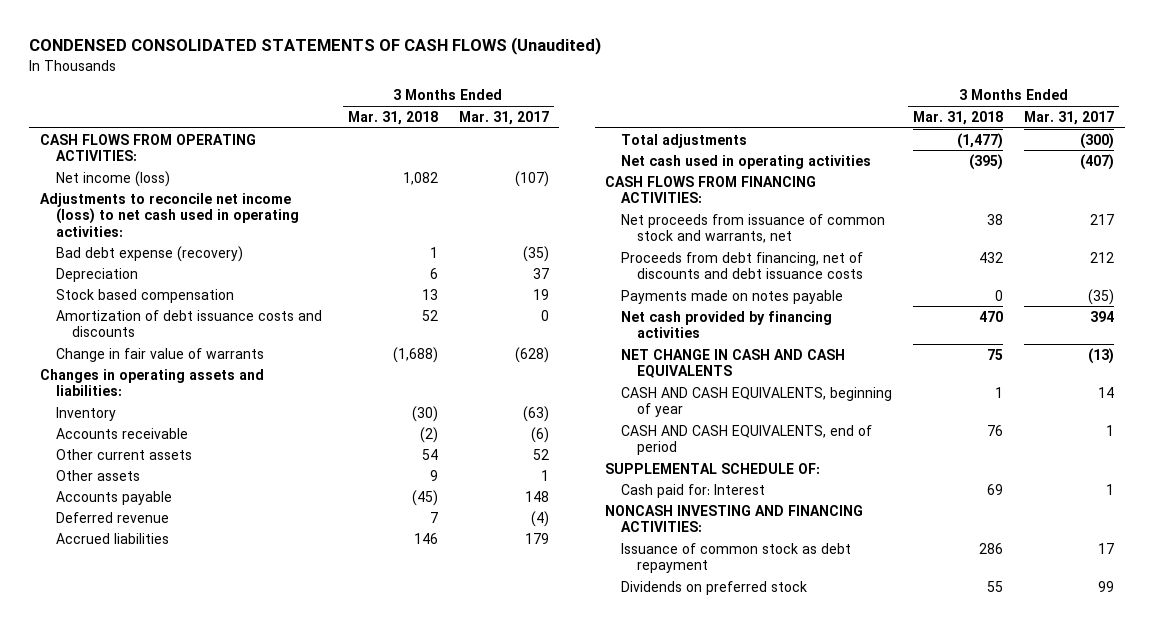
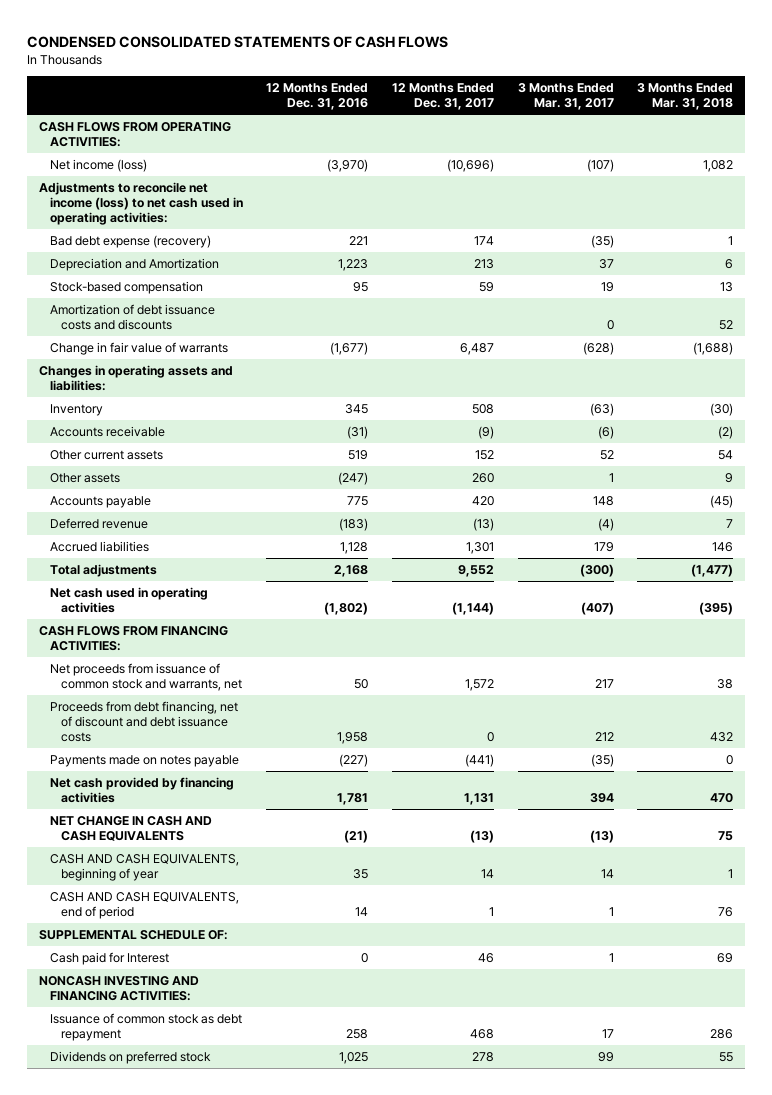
- CONDENSED CONSOLIDATED STATEMENTS OF CASH FLOWS (Unaudited)
+ CONDENSED CONSOLIDATED STATEMENTS OF CASH FLOWS
- | 3 Months Ended Mar. 31, 2018 | 3 Months Ended Mar. 31, 2017
+ | 12 Months Ended Dec. 31, 2016 | 12 Months Ended Dec. 31, 2017 | 3 Months Ended Mar. 31, 2017 | 3 Months Ended Mar. 31, 2018
- Depreciation | 6 | 37
- Stock based compensation | 13 | 19
+ Depreciation and Amortization | 1,223 | 213 | 37 | 6
+ Stock-based compensation | 95 | 59 | 19 | 13
- Proceeds from debt financing, net of discounts and debt issuance costs | 432 | 212
+ Proceeds from debt financing, net of discount and debt issuance costs | 1,958 | 0 | 212 | 432
- Cash paid for: Interest | 69 | 1
+ Cash paid for Interest | 0 | 46 | 1 | 69

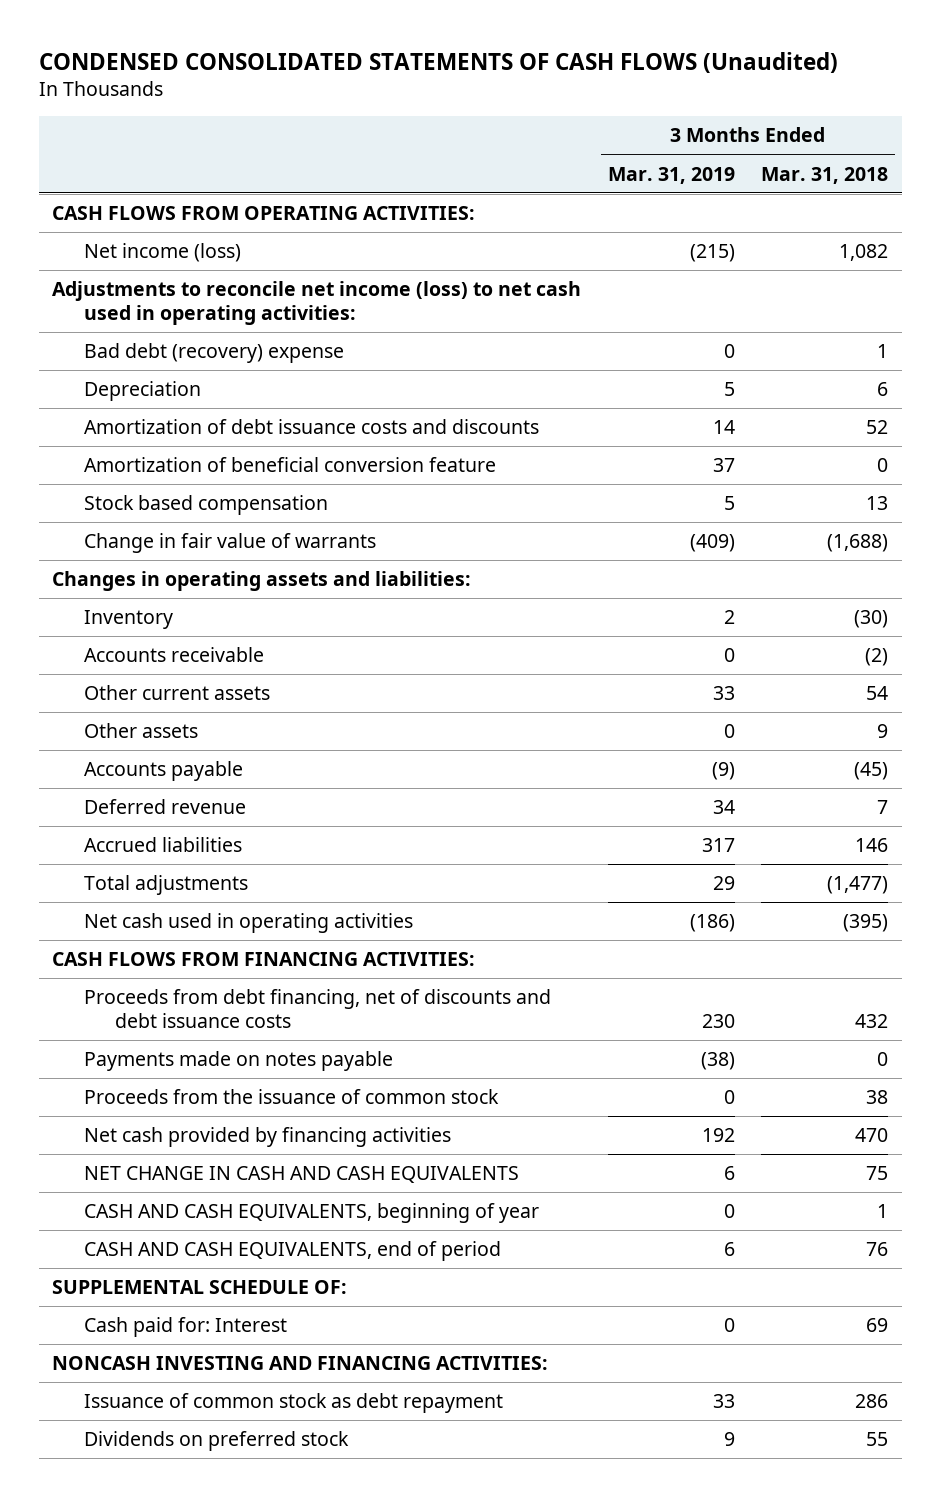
- CONDENSED CONSOLIDATED STATEMENTS OF CASH FLOWS
+ CONDENSED CONSOLIDATED STATEMENTS OF CASH FLOWS (Unaudited)
- | 12 Months Ended Dec. 31, 2016 | 12 Months Ended Dec. 31, 2017 | 3 Months Ended Mar. 31, 2017 | 3 Months Ended Mar. 31, 2018
+ | 3 Months Ended Mar. 31, 2019 | 3 Months Ended Mar. 31, 2018
- Bad debt expense (recovery) | 221 | 174 | (35) | 1
- Depreciation and Amortization | 1,223 | 213 | 37 | 6
- Stock-based compensation | 95 | 59 | 19 | 13
+ Bad debt (recovery) expense | 0 | 1
+ Depreciation | 5 | 6
+ Amortization of beneficial conversion feature | 37 | 0
+ Stock based compensation | 5 | 13
- Net proceeds from issuance of common stock and warrants, net | 50 | 1,572 | 217 | 38
- Proceeds from debt financing, net of discount and debt issuance costs | 1,958 | 0 | 212 | 432
+ Proceeds from debt financing, net of discounts and debt issuance costs | 230 | 432
+ Proceeds from the issuance of common stock | 0 | 38
- Cash paid for Interest | 0 | 46 | 1 | 69
+ Cash paid for: Interest | 0 | 69

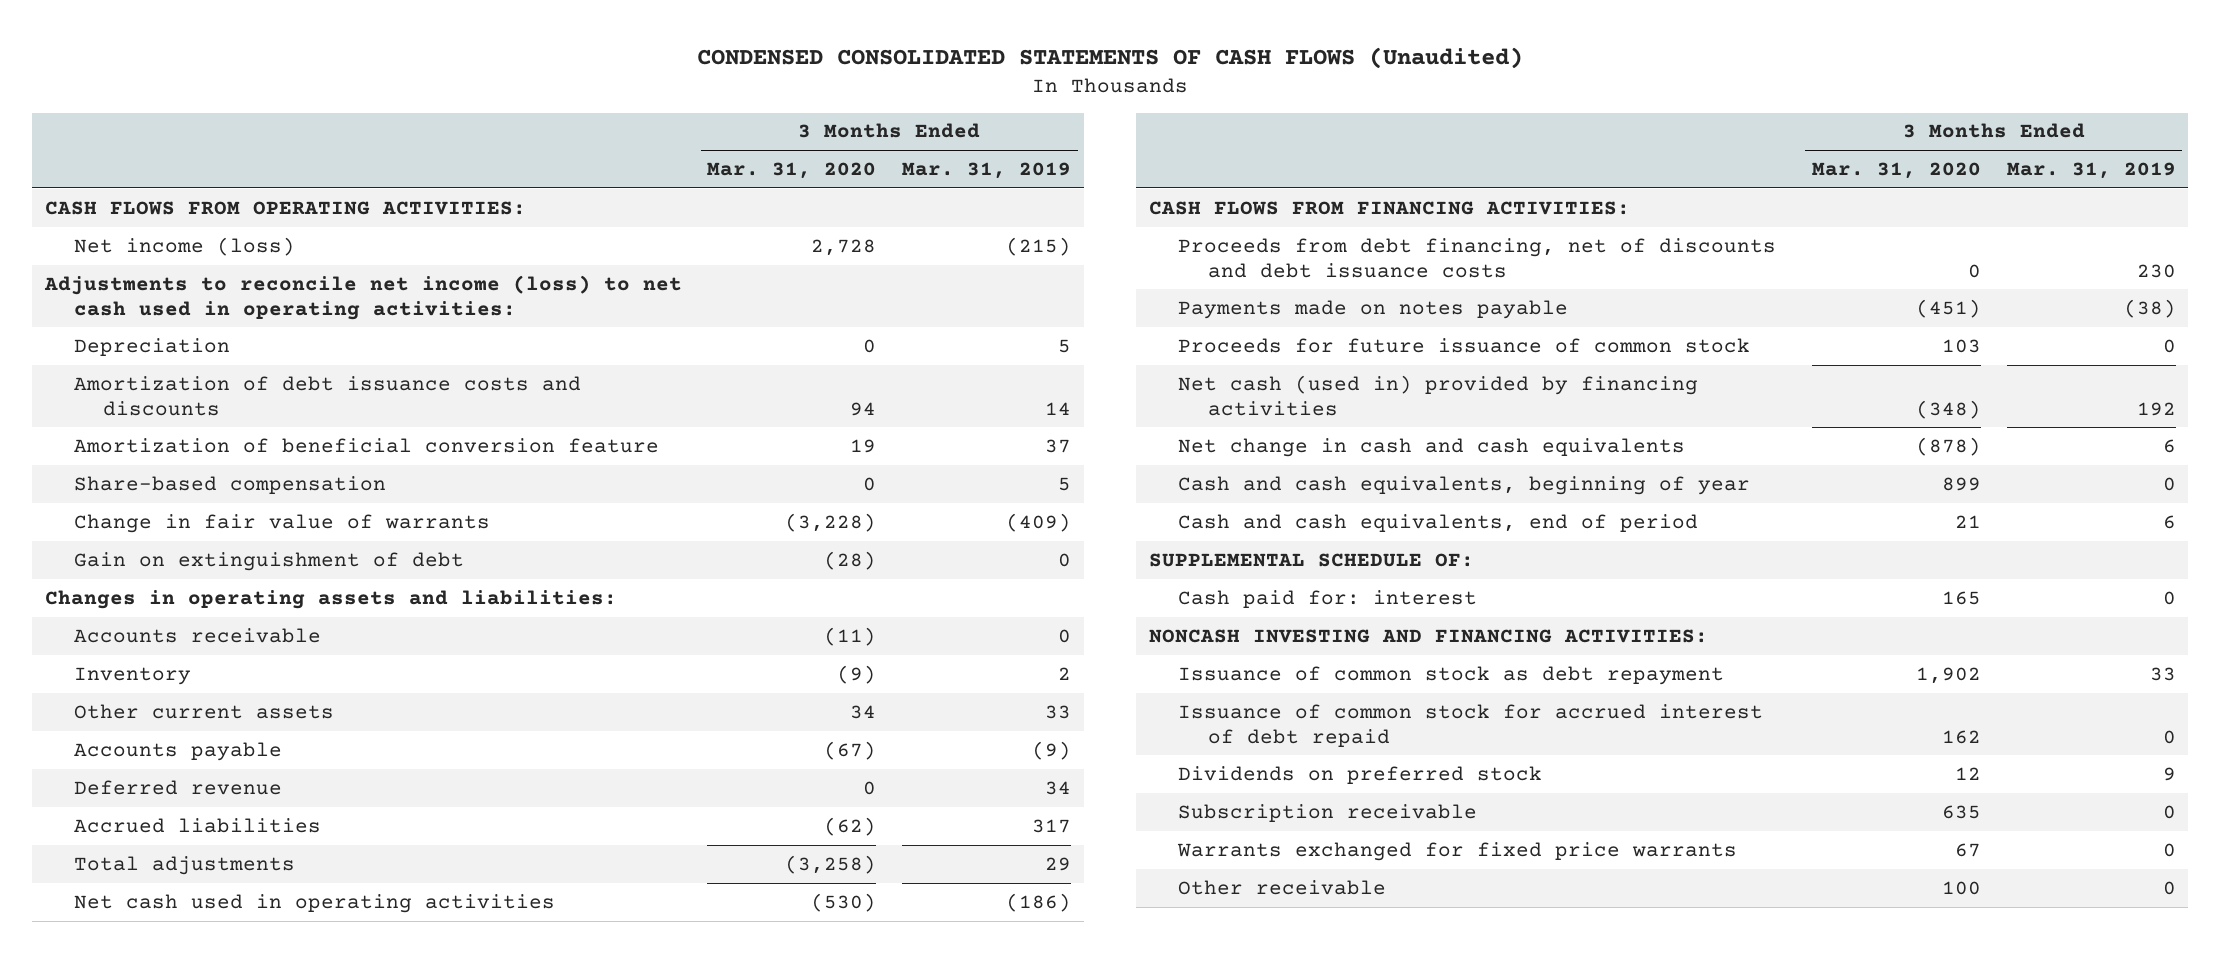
- | 3 Months Ended Mar. 31, 2019 | 3 Months Ended Mar. 31, 2018
+ | 3 Months Ended Mar. 31, 2020 | 3 Months Ended Mar. 31, 2019
- Bad debt (recovery) expense | 0 | 1
- Stock based compensation | 5 | 13
+ Share-based compensation | 0 | 5
+ Gain on extinguishment of debt | (28) | 0
moved down: Inventory | (9) | 2
- Other assets | 0 | 9
- Proceeds from the issuance of common stock | 0 | 38
- Net cash provided by financing activities | 192 | 470
- NET CHANGE IN CASH AND CASH EQUIVALENTS | 6 | 75
- CASH AND CASH EQUIVALENTS, beginning of year | 0 | 1
- CASH AND CASH EQUIVALENTS, end of period | 6 | 76
+ Proceeds for future issuance of common stock | 103 | 0
+ Net cash (used in) provided by financing activities | (348) | 192
+ Net change in cash and cash equivalents | (878) | 6
+ Cash and cash equivalents, beginning of year | 899 | 0
+ Cash and cash equivalents, end of period | 21 | 6
- Cash paid for: Interest | 0 | 69
+ Cash paid for: interest | 165 | 0
+ Issuance of common stock for accrued interest of debt repaid | 162 | 0
+ Subscription receivable | 635 | 0
+ Warrants exchanged for fixed price warrants | 67 | 0
+ Other receivable | 100 | 0

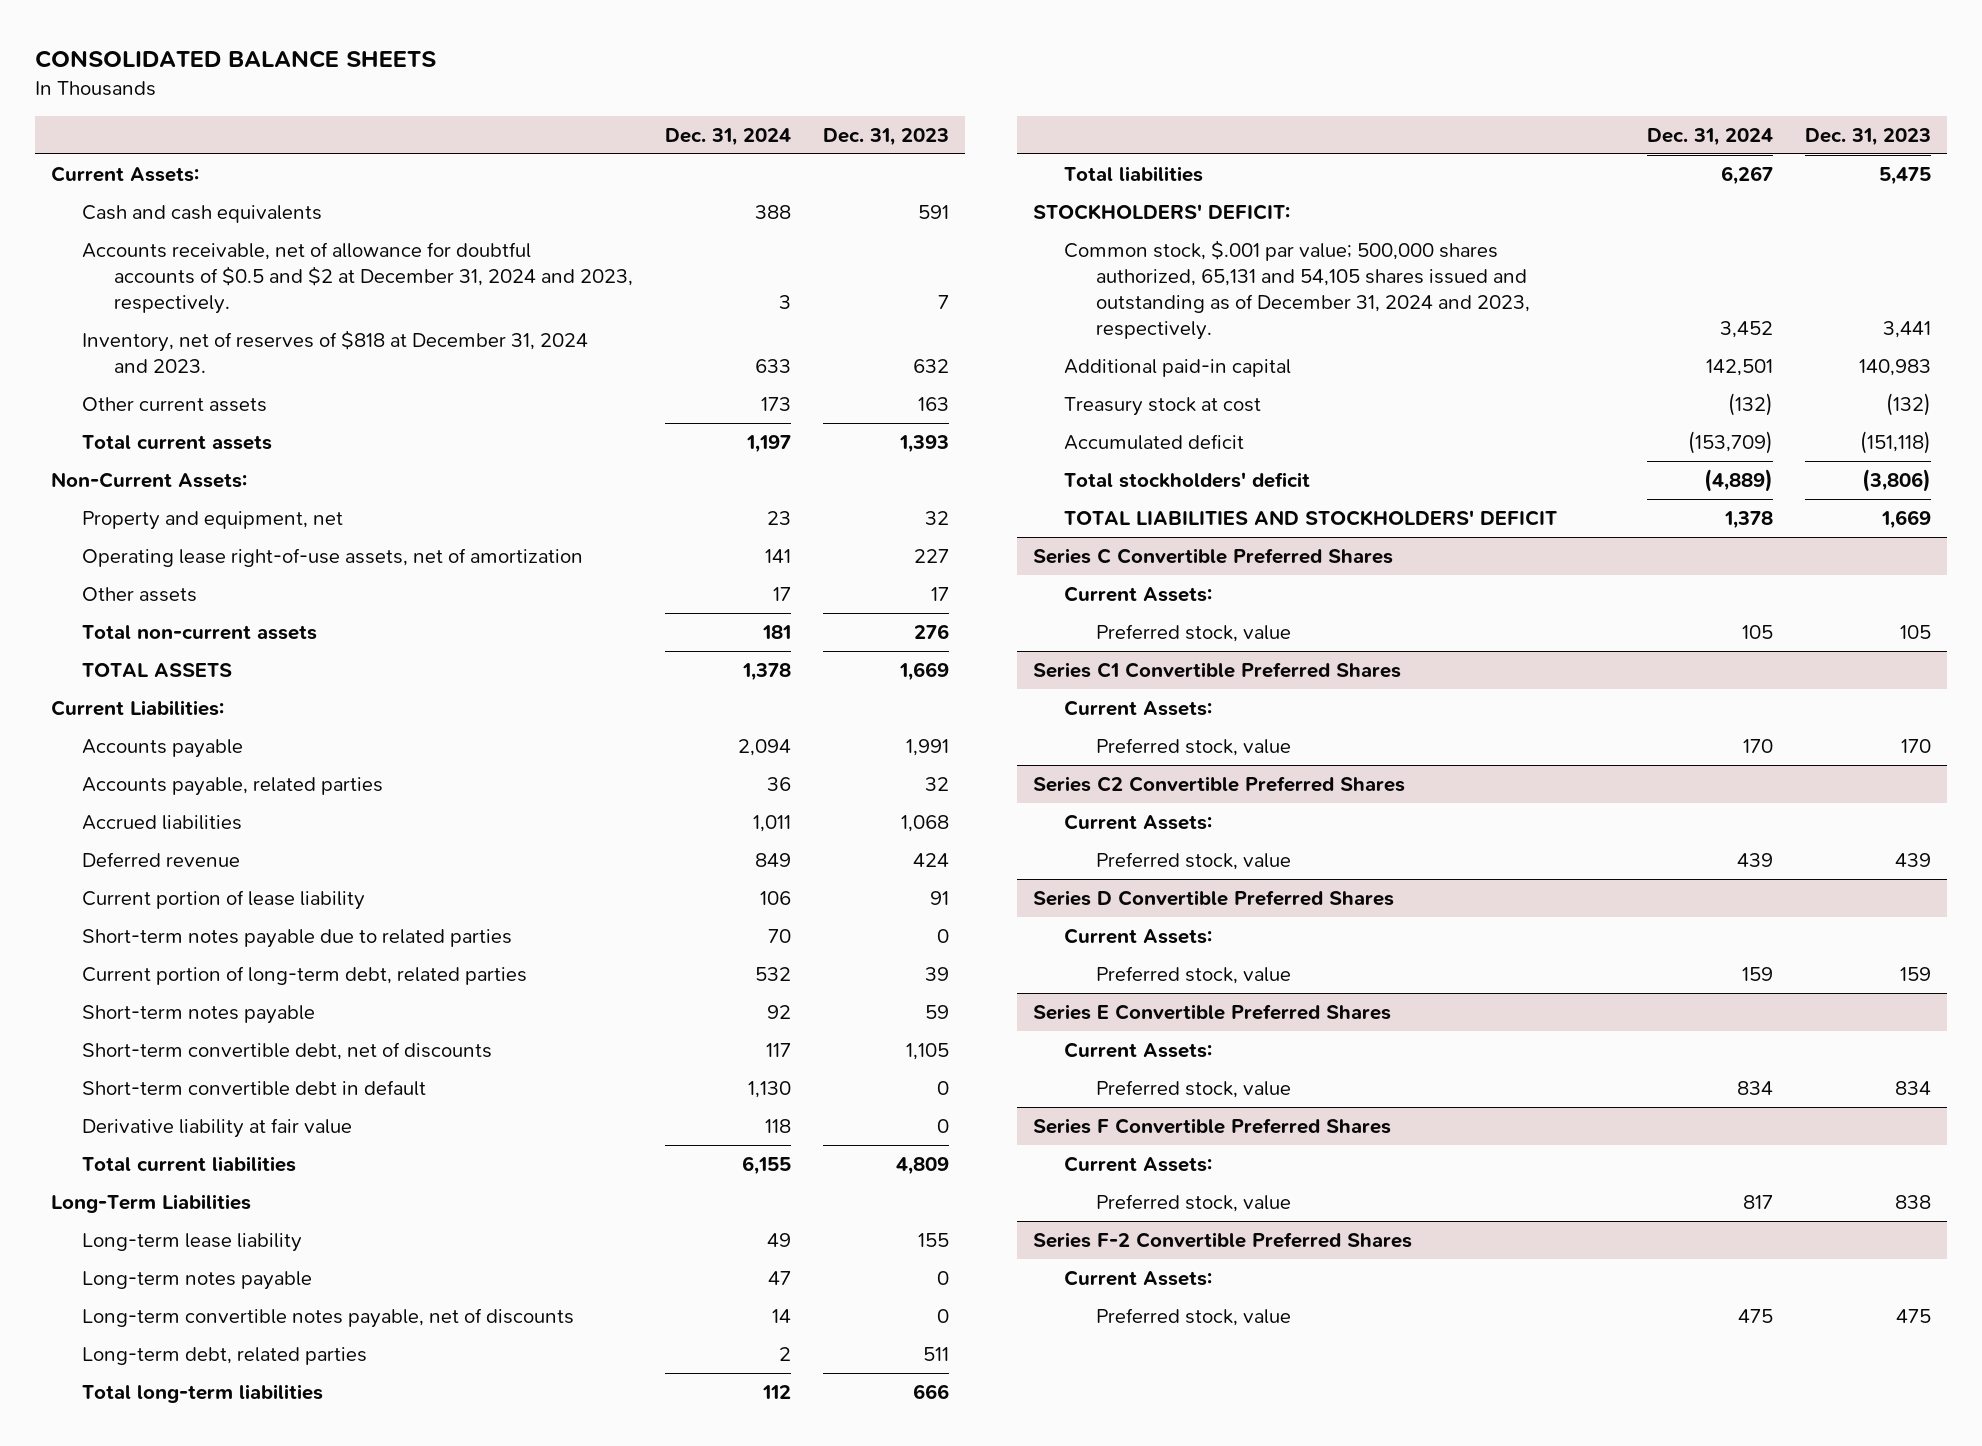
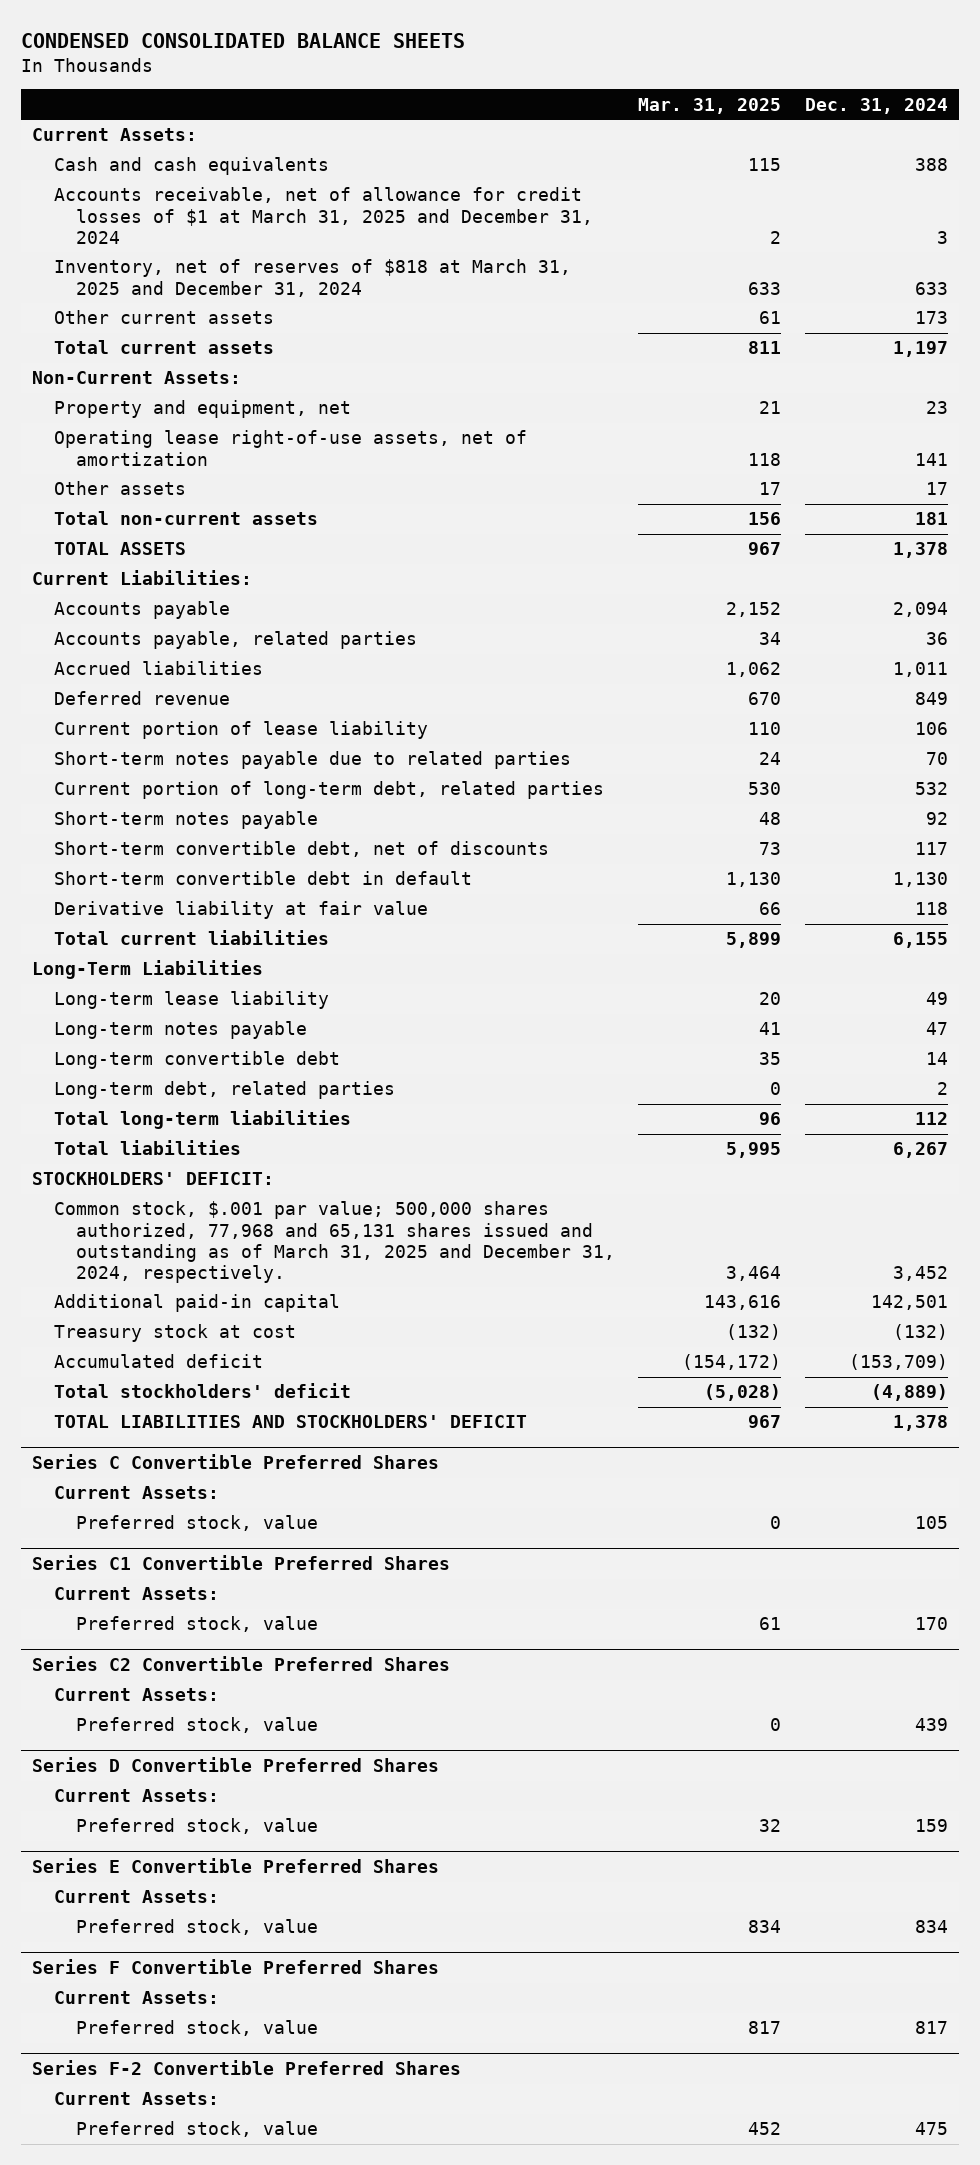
- CONSOLIDATED BALANCE SHEETS
+ CONDENSED CONSOLIDATED BALANCE SHEETS
- | Dec. 31, 2024 | Dec. 31, 2023
+ | Mar. 31, 2025 | Dec. 31, 2024
- Accounts receivable, net of allowance for doubtful accounts of $0.5 and $2 at December 31, 2024 and 2023, respectively. | 3 | 7
- Inventory, net of reserves of $818 at December 31, 2024 and 2023. | 633 | 632
+ Accounts receivable, net of allowance for credit losses of $1 at March 31, 2025 and December 31, 2024 | 2 | 3
+ Inventory, net of reserves of $818 at March 31, 2025 and December 31, 2024 | 633 | 633
- Long-term convertible notes payable, net of discounts | 14 | 0
+ Long-term convertible debt | 35 | 14
- Common stock, $.001 par value; 500,000 shares authorized, 65,131 and 54,105 shares issued and outstanding as of December 31, 2024 and 2023, respectively. | 3,452 | 3,441
+ Common stock, $.001 par value; 500,000 shares authorized, 77,968 and 65,131 shares issued and outstanding as of March 31, 2025 and December 31, 2024, respectively. | 3,464 | 3,452

